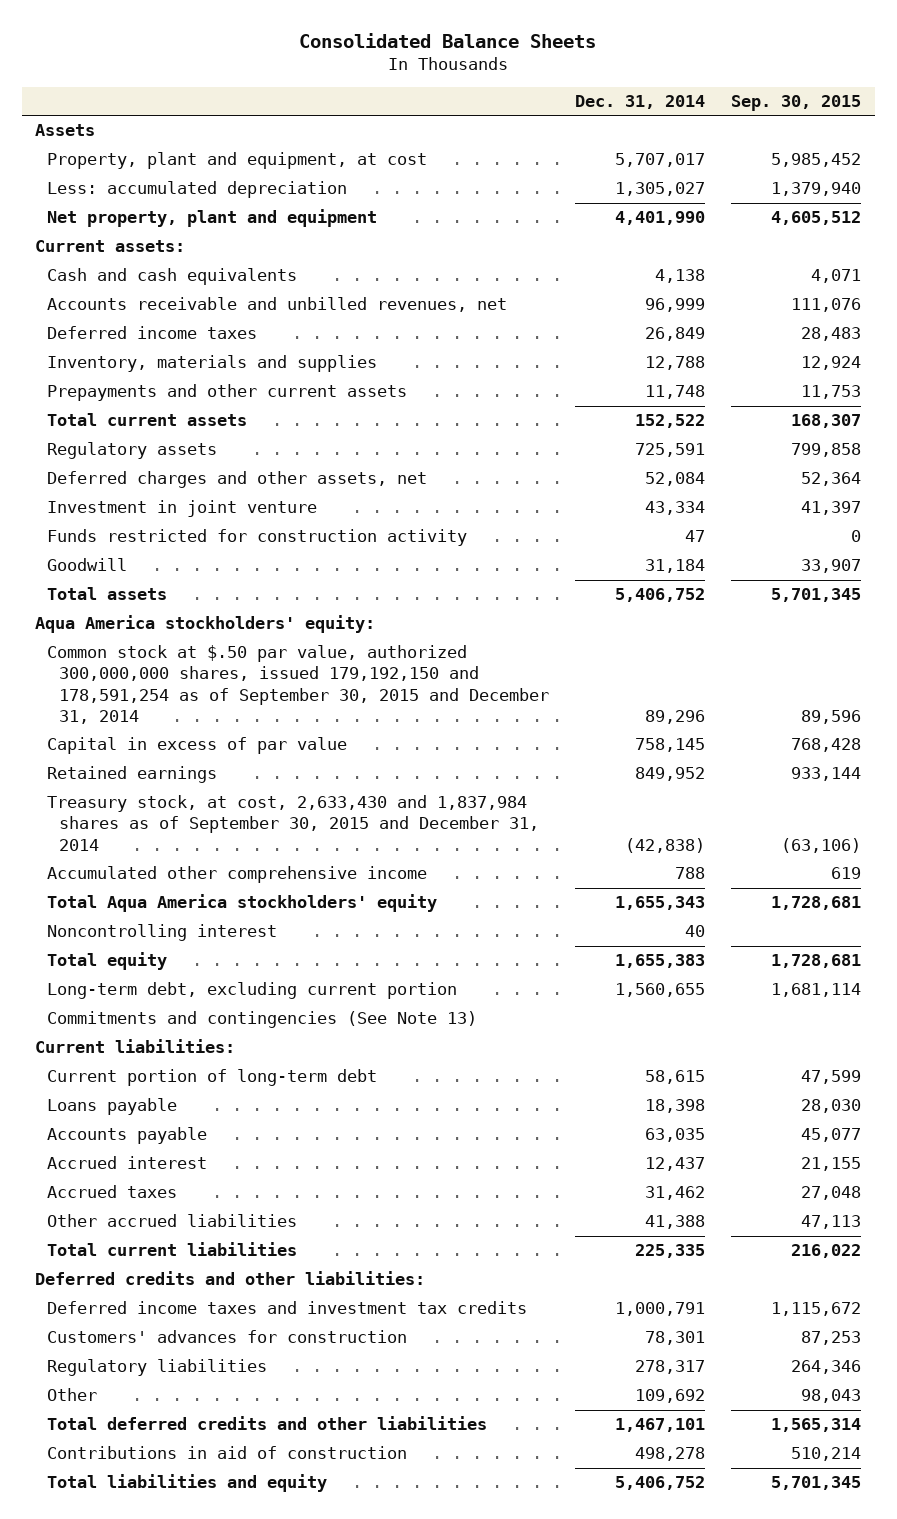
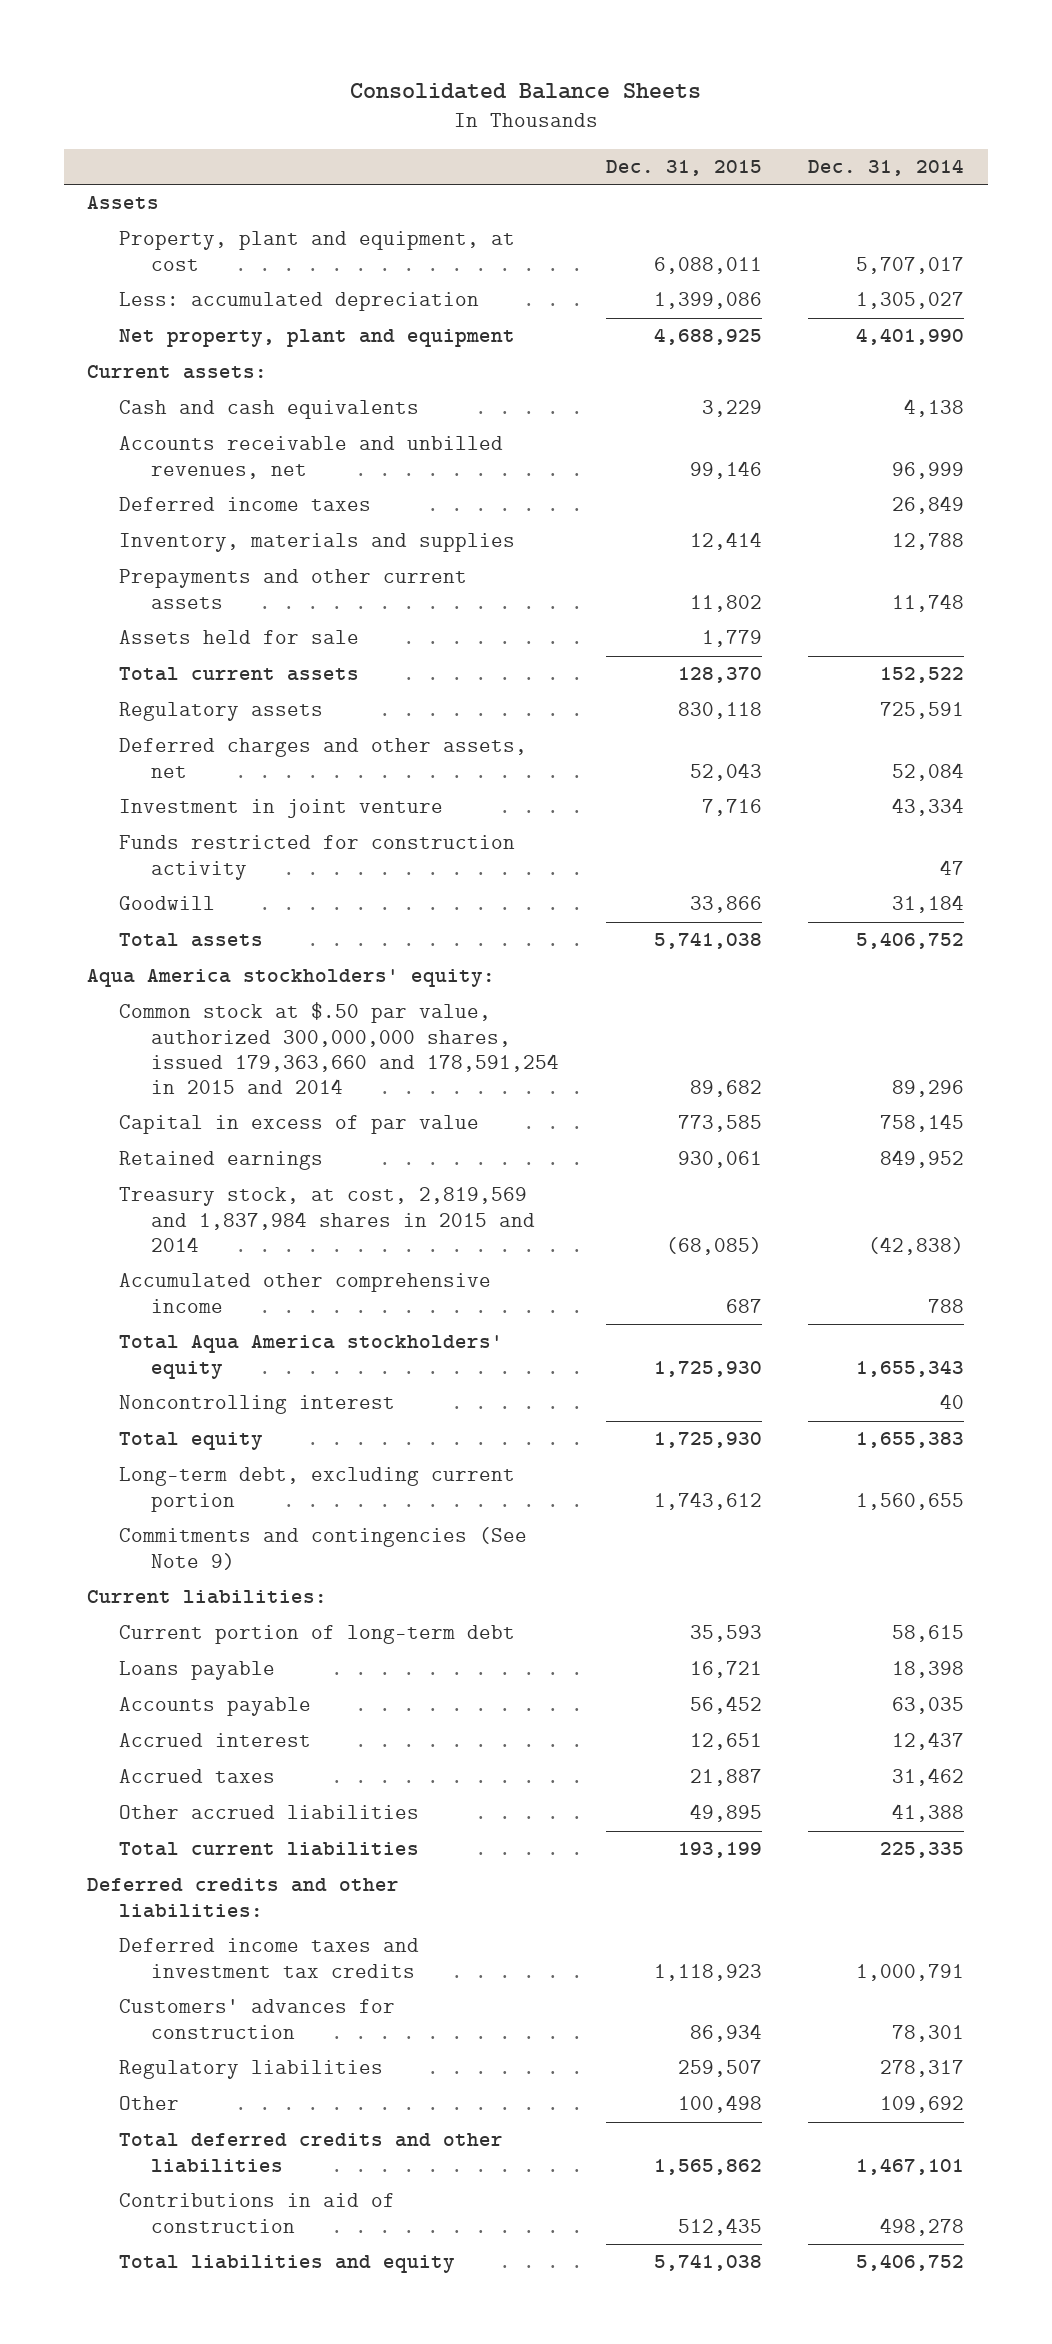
- | Dec. 31, 2014 | Sep. 30, 2015
+ | Dec. 31, 2015 | Dec. 31, 2014
+ Assets held for sale | 1,779 |
- Common stock at $.50 par value, authorized 300,000,000 shares, issued 179,192,150 and 178,591,254 as of September 30, 2015 and December 31, 2014 | 89,296 | 89,596
+ Common stock at $.50 par value, authorized 300,000,000 shares, issued 179,363,660 and 178,591,254 in 2015 and 2014 | 89,682 | 89,296
- Treasury stock, at cost, 2,633,430 and 1,837,984 shares as of September 30, 2015 and December 31, 2014 | (42,838) | (63,106)
+ Treasury stock, at cost, 2,819,569 and 1,837,984 shares in 2015 and 2014 | (68,085) | (42,838)
- Commitments and contingencies (See Note 13)
+ Commitments and contingencies (See Note 9)

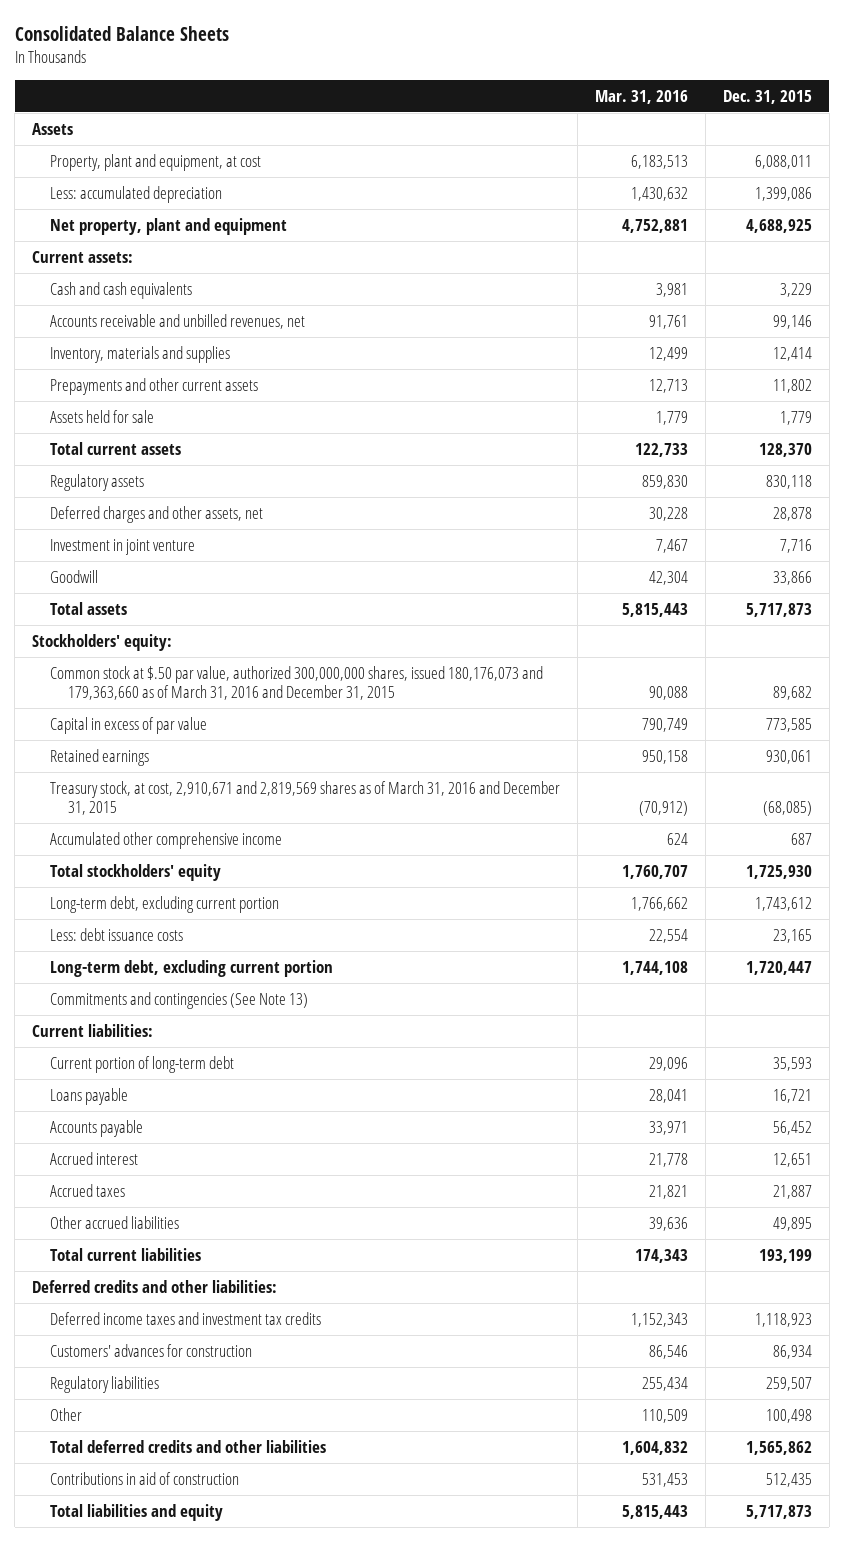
- | Dec. 31, 2015 | Dec. 31, 2014
+ | Mar. 31, 2016 | Dec. 31, 2015
- Deferred income taxes | | 26,849
- Deferred charges and other assets, net | 52,043 | 52,084
+ Deferred charges and other assets, net | 30,228 | 28,878
- Funds restricted for construction activity | | 47
- Total assets | 5,741,038 | 5,406,752
- Aqua America stockholders' equity:
- Common stock at $.50 par value, authorized 300,000,000 shares, issued 179,363,660 and 178,591,254 in 2015 and 2014 | 89,682 | 89,296
+ Total assets | 5,815,443 | 5,717,873
+ Stockholders' equity:
+ Common stock at $.50 par value, authorized 300,000,000 shares, issued 180,176,073 and 179,363,660 as of March 31, 2016 and December 31, 2015 | 90,088 | 89,682
- Treasury stock, at cost, 2,819,569 and 1,837,984 shares in 2015 and 2014 | (68,085) | (42,838)
+ Treasury stock, at cost, 2,910,671 and 2,819,569 shares as of March 31, 2016 and December 31, 2015 | (70,912) | (68,085)
- Total Aqua America stockholders' equity | 1,725,930 | 1,655,343
- Noncontrolling interest | | 40
- Total equity | 1,725,930 | 1,655,383
+ Total stockholders' equity | 1,760,707 | 1,725,930
- Commitments and contingencies (See Note 9)
+ Less: debt issuance costs | 22,554 | 23,165
+ Long-term debt, excluding current portion | 1,744,108 | 1,720,447
+ Commitments and contingencies (See Note 13)
- Total liabilities and equity | 5,741,038 | 5,406,752
+ Total liabilities and equity | 5,815,443 | 5,717,873

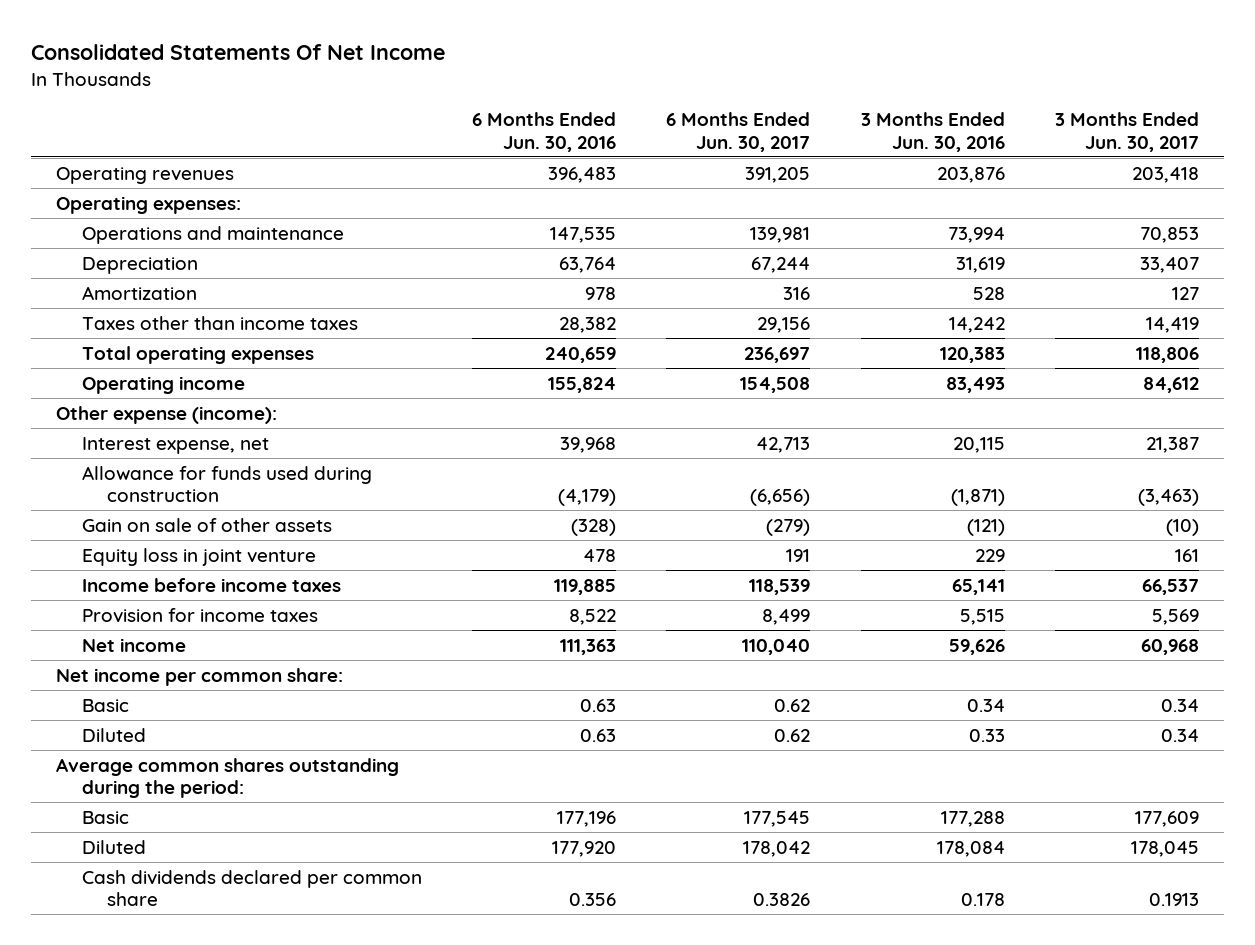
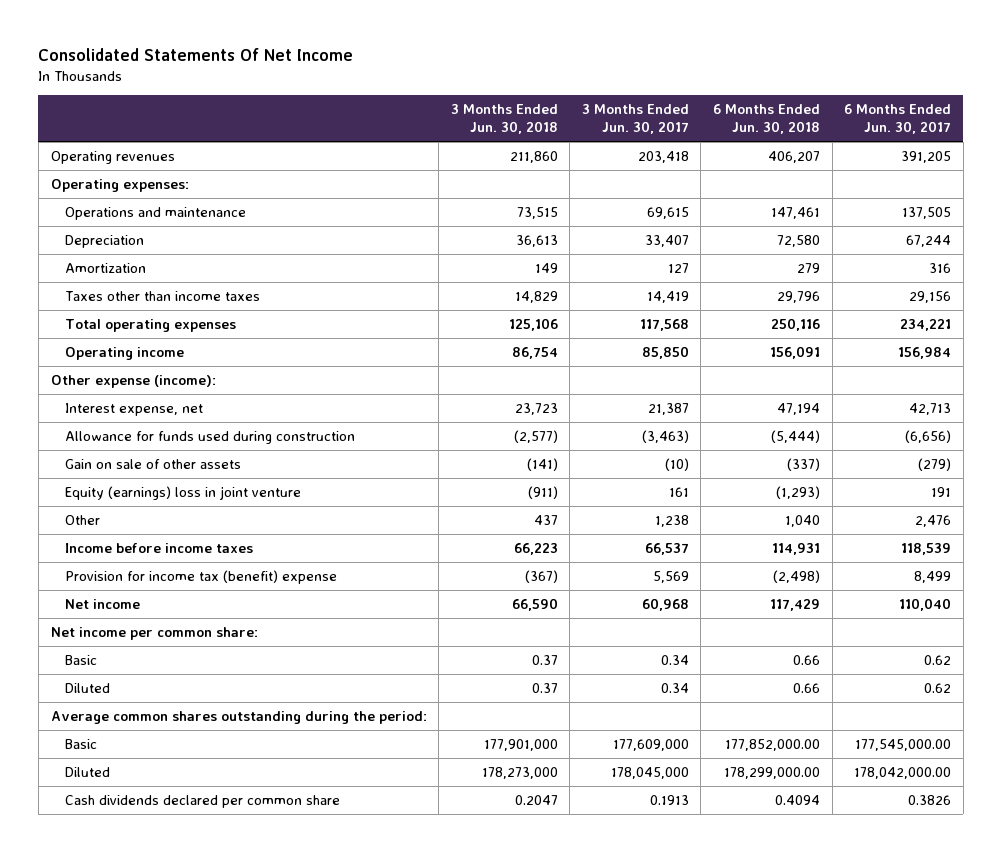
- | 6 Months Ended Jun. 30, 2016 | 6 Months Ended Jun. 30, 2017 | 3 Months Ended Jun. 30, 2016 | 3 Months Ended Jun. 30, 2017
+ | 3 Months Ended Jun. 30, 2018 | 3 Months Ended Jun. 30, 2017 | 6 Months Ended Jun. 30, 2018 | 6 Months Ended Jun. 30, 2017
- Operations and maintenance | 147,535 | 139,981 | 73,994 | 70,853
+ Operations and maintenance | 73,515 | 69,615 | 147,461 | 137,505
- Total operating expenses | 240,659 | 236,697 | 120,383 | 118,806
- Operating income | 155,824 | 154,508 | 83,493 | 84,612
+ Total operating expenses | 125,106 | 117,568 | 250,116 | 234,221
+ Operating income | 86,754 | 85,850 | 156,091 | 156,984
- Equity loss in joint venture | 478 | 191 | 229 | 161
+ Equity (earnings) loss in joint venture | (911) | 161 | (1,293) | 191
+ Other | 437 | 1,238 | 1,040 | 2,476
- Provision for income taxes | 8,522 | 8,499 | 5,515 | 5,569
+ Provision for income tax (benefit) expense | (367) | 5,569 | (2,498) | 8,499
- Basic | 177,196 | 177,545 | 177,288 | 177,609
- Diluted | 177,920 | 178,042 | 178,084 | 178,045
+ Basic | 177,901,000 | 177,609,000 | 177,852,000.00 | 177,545,000.00
+ Diluted | 178,273,000 | 178,045,000 | 178,299,000.00 | 178,042,000.00

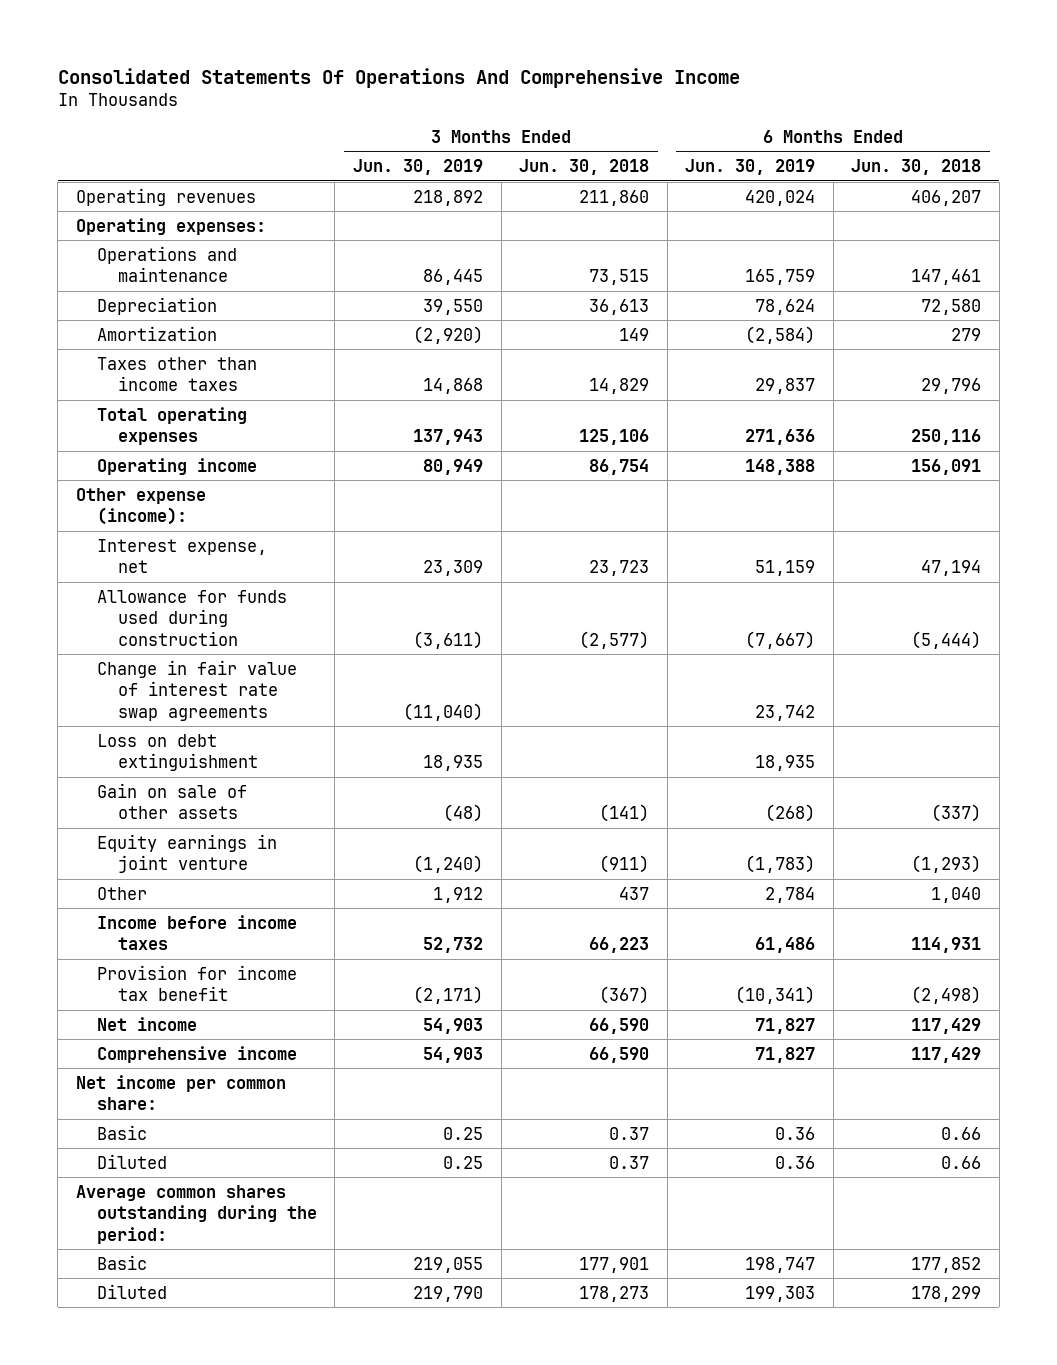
- Consolidated Statements Of Net Income
+ Consolidated Statements Of Operations And Comprehensive Income
- | 3 Months Ended Jun. 30, 2018 | 3 Months Ended Jun. 30, 2017 | 6 Months Ended Jun. 30, 2018 | 6 Months Ended Jun. 30, 2017
+ | 3 Months Ended Jun. 30, 2019 | 3 Months Ended Jun. 30, 2018 | 6 Months Ended Jun. 30, 2019 | 6 Months Ended Jun. 30, 2018
+ Change in fair value of interest rate swap agreements | (11,040) | | 23,742 |
+ Loss on debt extinguishment | 18,935 | | 18,935 |
- Equity (earnings) loss in joint venture | (911) | 161 | (1,293) | 191
+ Equity earnings in joint venture | (1,240) | (911) | (1,783) | (1,293)
- Provision for income tax (benefit) expense | (367) | 5,569 | (2,498) | 8,499
+ Provision for income tax benefit | (2,171) | (367) | (10,341) | (2,498)
+ Comprehensive income | 54,903 | 66,590 | 71,827 | 117,429
- Basic | 177,901,000 | 177,609,000 | 177,852,000.00 | 177,545,000.00
- Diluted | 178,273,000 | 178,045,000 | 178,299,000.00 | 178,042,000.00
- Cash dividends declared per common share | 0.2047 | 0.1913 | 0.4094 | 0.3826
+ Basic | 219,055 | 177,901 | 198,747 | 177,852
+ Diluted | 219,790 | 178,273 | 199,303 | 178,299

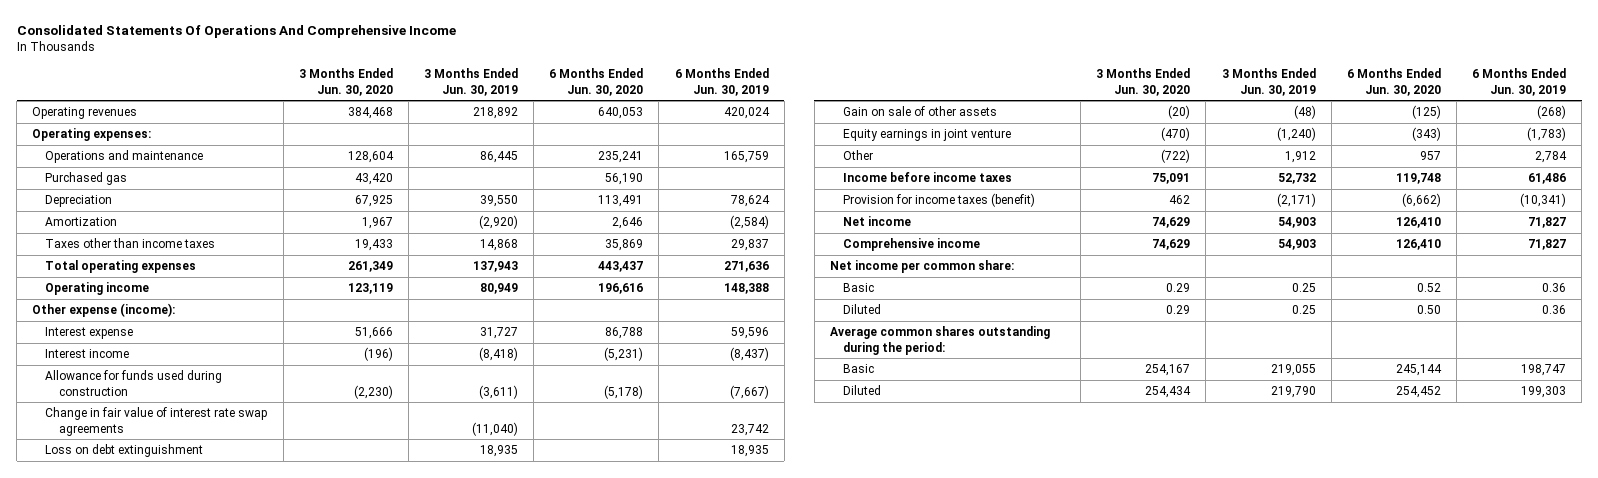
- | 3 Months Ended Jun. 30, 2019 | 3 Months Ended Jun. 30, 2018 | 6 Months Ended Jun. 30, 2019 | 6 Months Ended Jun. 30, 2018
+ | 3 Months Ended Jun. 30, 2020 | 3 Months Ended Jun. 30, 2019 | 6 Months Ended Jun. 30, 2020 | 6 Months Ended Jun. 30, 2019
+ Purchased gas | 43,420 | | 56,190 |
- Interest expense, net | 23,309 | 23,723 | 51,159 | 47,194
+ Interest expense | 51,666 | 31,727 | 86,788 | 59,596
+ Interest income | (196) | (8,418) | (5,231) | (8,437)
- Provision for income tax benefit | (2,171) | (367) | (10,341) | (2,498)
+ Provision for income taxes (benefit) | 462 | (2,171) | (6,662) | (10,341)

